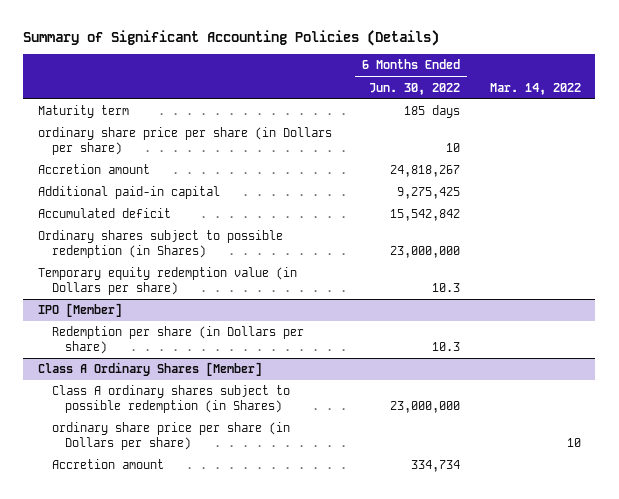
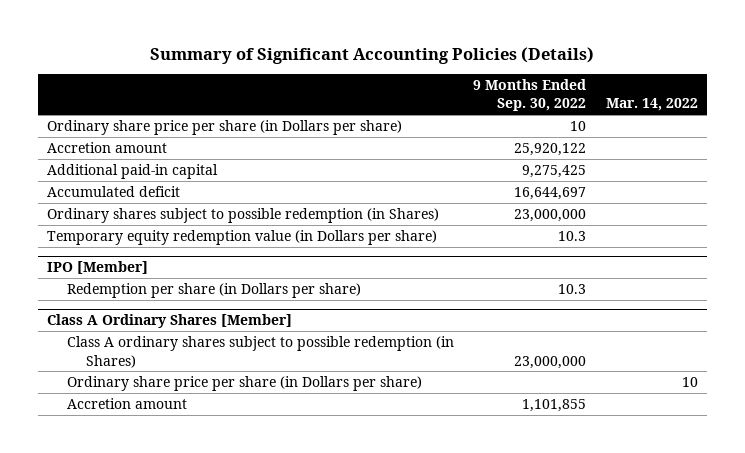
- | 6 Months Ended Jun. 30, 2022 | Mar. 14, 2022
+ | 9 Months Ended Sep. 30, 2022 | Mar. 14, 2022
- Maturity term | 185 days |
- ordinary share price per share (in Dollars per share) | 10 |
+ Ordinary share price per share (in Dollars per share) | 10 |
@ Class A Ordinary Shares [Member]
- ordinary share price per share (in Dollars per share) | | 10
+ Ordinary share price per share (in Dollars per share) | | 10

